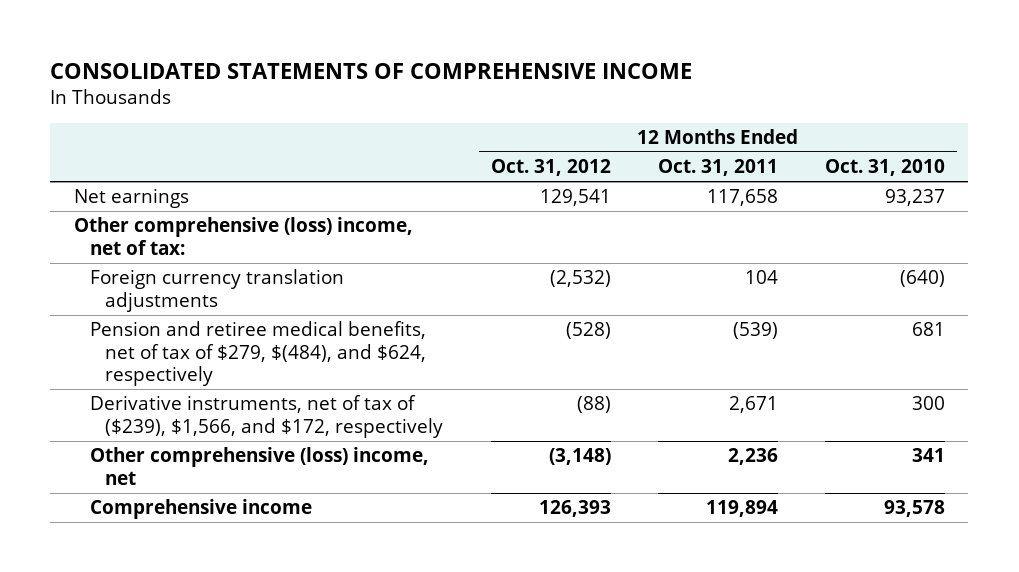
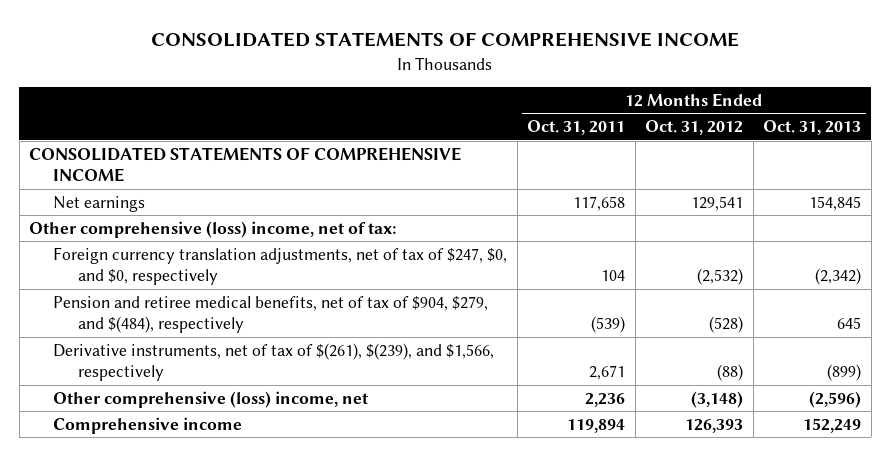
- | 12 Months Ended Oct. 31, 2012 | 12 Months Ended Oct. 31, 2011 | 12 Months Ended Oct. 31, 2010
+ | 12 Months Ended Oct. 31, 2011 | 12 Months Ended Oct. 31, 2012 | 12 Months Ended Oct. 31, 2013
+ CONSOLIDATED STATEMENTS OF COMPREHENSIVE INCOME
- Foreign currency translation adjustments | (2,532) | 104 | (640)
- Pension and retiree medical benefits, net of tax of $279, $(484), and $624, respectively | (528) | (539) | 681
- Derivative instruments, net of tax of ($239), $1,566, and $172, respectively | (88) | 2,671 | 300
+ Foreign currency translation adjustments, net of tax of $247, $0, and $0, respectively | 104 | (2,532) | (2,342)
+ Pension and retiree medical benefits, net of tax of $904, $279, and $(484), respectively | (539) | (528) | 645
+ Derivative instruments, net of tax of $(261), $(239), and $1,566, respectively | 2,671 | (88) | (899)

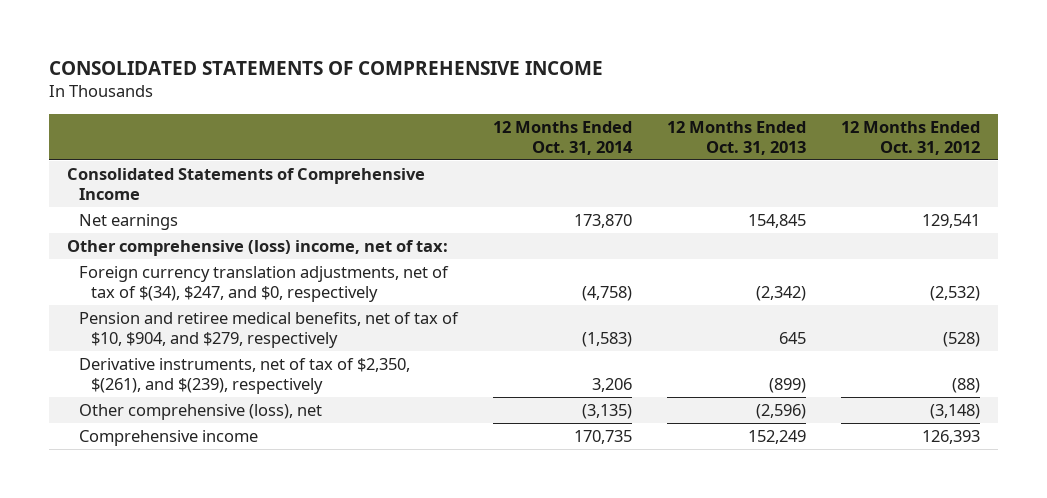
- | 12 Months Ended Oct. 31, 2011 | 12 Months Ended Oct. 31, 2012 | 12 Months Ended Oct. 31, 2013
+ | 12 Months Ended Oct. 31, 2014 | 12 Months Ended Oct. 31, 2013 | 12 Months Ended Oct. 31, 2012
- CONSOLIDATED STATEMENTS OF COMPREHENSIVE INCOME
+ Consolidated Statements of Comprehensive Income
- Foreign currency translation adjustments, net of tax of $247, $0, and $0, respectively | 104 | (2,532) | (2,342)
- Pension and retiree medical benefits, net of tax of $904, $279, and $(484), respectively | (539) | (528) | 645
- Derivative instruments, net of tax of $(261), $(239), and $1,566, respectively | 2,671 | (88) | (899)
- Other comprehensive (loss) income, net | 2,236 | (3,148) | (2,596)
+ Foreign currency translation adjustments, net of tax of $(34), $247, and $0, respectively | (4,758) | (2,342) | (2,532)
+ Pension and retiree medical benefits, net of tax of $10, $904, and $279, respectively | (1,583) | 645 | (528)
+ Derivative instruments, net of tax of $2,350, $(261), and $(239), respectively | 3,206 | (899) | (88)
+ Other comprehensive (loss), net | (3,135) | (2,596) | (3,148)

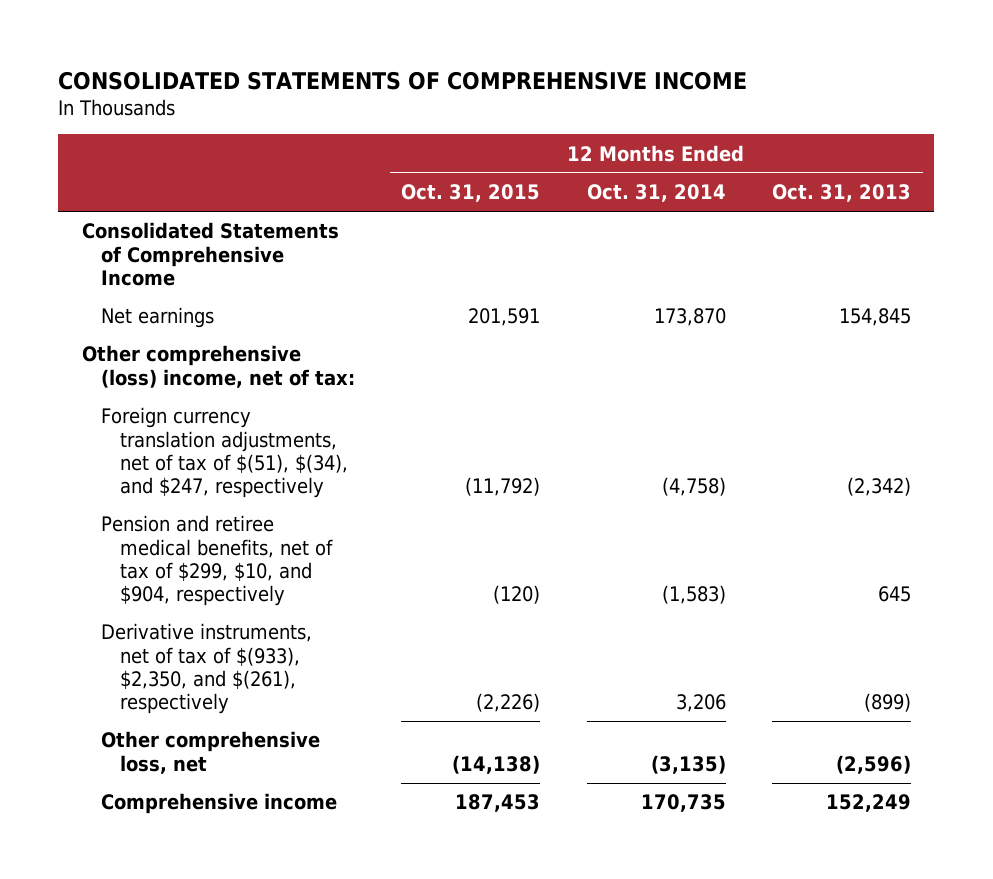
- | 12 Months Ended Oct. 31, 2014 | 12 Months Ended Oct. 31, 2013 | 12 Months Ended Oct. 31, 2012
+ | 12 Months Ended Oct. 31, 2015 | 12 Months Ended Oct. 31, 2014 | 12 Months Ended Oct. 31, 2013
- Foreign currency translation adjustments, net of tax of $(34), $247, and $0, respectively | (4,758) | (2,342) | (2,532)
- Pension and retiree medical benefits, net of tax of $10, $904, and $279, respectively | (1,583) | 645 | (528)
- Derivative instruments, net of tax of $2,350, $(261), and $(239), respectively | 3,206 | (899) | (88)
- Other comprehensive (loss), net | (3,135) | (2,596) | (3,148)
+ Foreign currency translation adjustments, net of tax of $(51), $(34), and $247, respectively | (11,792) | (4,758) | (2,342)
+ Pension and retiree medical benefits, net of tax of $299, $10, and $904, respectively | (120) | (1,583) | 645
+ Derivative instruments, net of tax of $(933), $2,350, and $(261), respectively | (2,226) | 3,206 | (899)
+ Other comprehensive loss, net | (14,138) | (3,135) | (2,596)

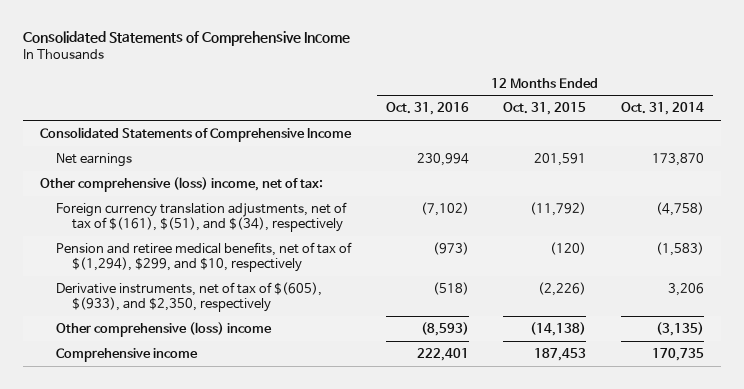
- CONSOLIDATED STATEMENTS OF COMPREHENSIVE INCOME
+ Consolidated Statements of Comprehensive Income
- | 12 Months Ended Oct. 31, 2015 | 12 Months Ended Oct. 31, 2014 | 12 Months Ended Oct. 31, 2013
+ | 12 Months Ended Oct. 31, 2016 | 12 Months Ended Oct. 31, 2015 | 12 Months Ended Oct. 31, 2014
- Foreign currency translation adjustments, net of tax of $(51), $(34), and $247, respectively | (11,792) | (4,758) | (2,342)
- Pension and retiree medical benefits, net of tax of $299, $10, and $904, respectively | (120) | (1,583) | 645
- Derivative instruments, net of tax of $(933), $2,350, and $(261), respectively | (2,226) | 3,206 | (899)
- Other comprehensive loss, net | (14,138) | (3,135) | (2,596)
+ Foreign currency translation adjustments, net of tax of $(161), $(51), and $(34), respectively | (7,102) | (11,792) | (4,758)
+ Pension and retiree medical benefits, net of tax of $(1,294), $299, and $10, respectively | (973) | (120) | (1,583)
+ Derivative instruments, net of tax of $(605), $(933), and $2,350, respectively | (518) | (2,226) | 3,206
+ Other comprehensive (loss) income | (8,593) | (14,138) | (3,135)

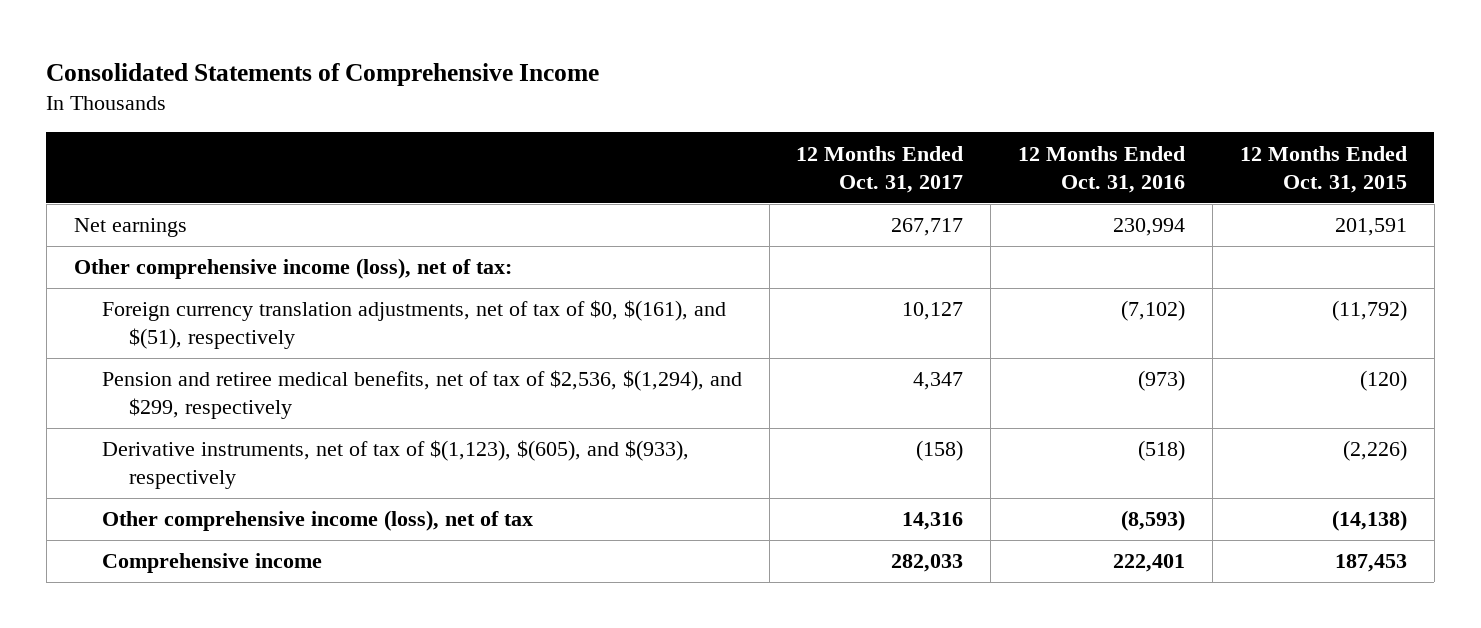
- | 12 Months Ended Oct. 31, 2016 | 12 Months Ended Oct. 31, 2015 | 12 Months Ended Oct. 31, 2014
+ | 12 Months Ended Oct. 31, 2017 | 12 Months Ended Oct. 31, 2016 | 12 Months Ended Oct. 31, 2015
- Consolidated Statements of Comprehensive Income
- Other comprehensive (loss) income, net of tax:
- Foreign currency translation adjustments, net of tax of $(161), $(51), and $(34), respectively | (7,102) | (11,792) | (4,758)
- Pension and retiree medical benefits, net of tax of $(1,294), $299, and $10, respectively | (973) | (120) | (1,583)
- Derivative instruments, net of tax of $(605), $(933), and $2,350, respectively | (518) | (2,226) | 3,206
- Other comprehensive (loss) income | (8,593) | (14,138) | (3,135)
+ Other comprehensive income (loss), net of tax:
+ Foreign currency translation adjustments, net of tax of $0, $(161), and $(51), respectively | 10,127 | (7,102) | (11,792)
+ Pension and retiree medical benefits, net of tax of $2,536, $(1,294), and $299, respectively | 4,347 | (973) | (120)
+ Derivative instruments, net of tax of $(1,123), $(605), and $(933), respectively | (158) | (518) | (2,226)
+ Other comprehensive income (loss), net of tax | 14,316 | (8,593) | (14,138)

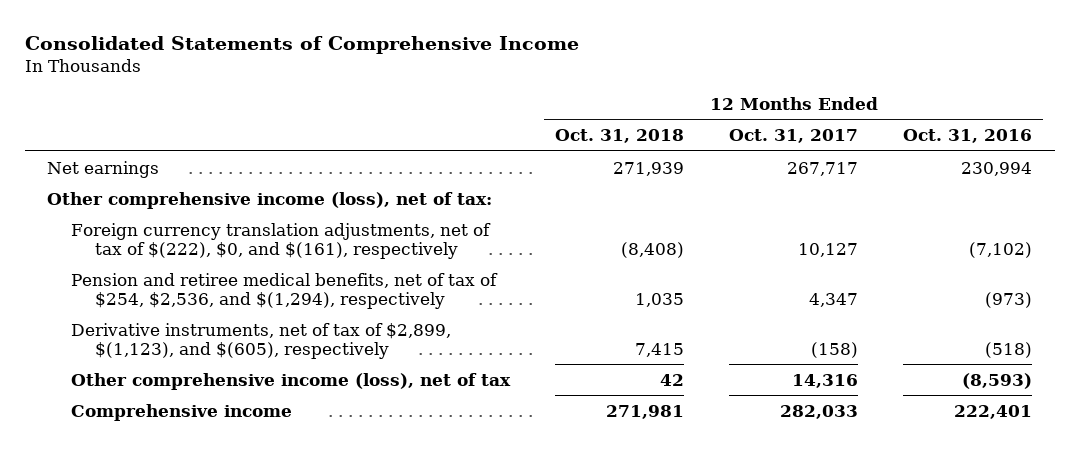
- | 12 Months Ended Oct. 31, 2017 | 12 Months Ended Oct. 31, 2016 | 12 Months Ended Oct. 31, 2015
+ | 12 Months Ended Oct. 31, 2018 | 12 Months Ended Oct. 31, 2017 | 12 Months Ended Oct. 31, 2016
- Foreign currency translation adjustments, net of tax of $0, $(161), and $(51), respectively | 10,127 | (7,102) | (11,792)
- Pension and retiree medical benefits, net of tax of $2,536, $(1,294), and $299, respectively | 4,347 | (973) | (120)
- Derivative instruments, net of tax of $(1,123), $(605), and $(933), respectively | (158) | (518) | (2,226)
+ Foreign currency translation adjustments, net of tax of $(222), $0, and $(161), respectively | (8,408) | 10,127 | (7,102)
+ Pension and retiree medical benefits, net of tax of $254, $2,536, and $(1,294), respectively | 1,035 | 4,347 | (973)
+ Derivative instruments, net of tax of $2,899, $(1,123), and $(605), respectively | 7,415 | (158) | (518)

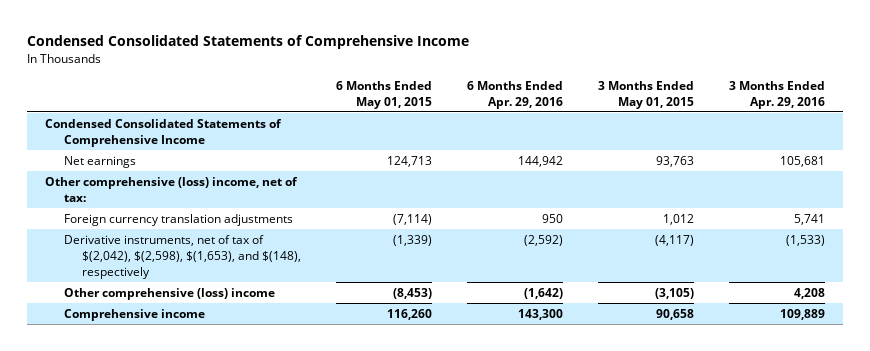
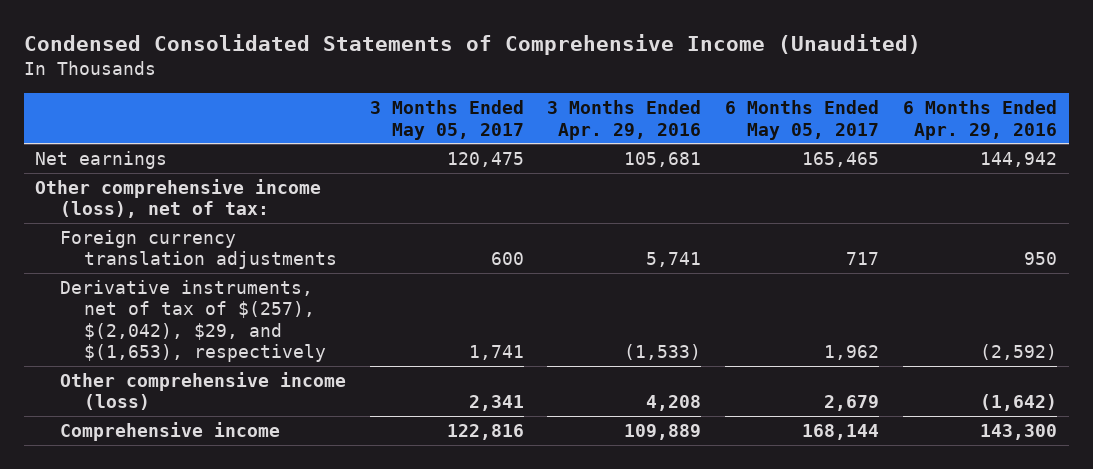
- Condensed Consolidated Statements of Comprehensive Income
+ Condensed Consolidated Statements of Comprehensive Income (Unaudited)
- | 6 Months Ended May 01, 2015 | 6 Months Ended Apr. 29, 2016 | 3 Months Ended May 01, 2015 | 3 Months Ended Apr. 29, 2016
+ | 3 Months Ended May 05, 2017 | 3 Months Ended Apr. 29, 2016 | 6 Months Ended May 05, 2017 | 6 Months Ended Apr. 29, 2016
- Condensed Consolidated Statements of Comprehensive Income
- Other comprehensive (loss) income, net of tax:
+ Other comprehensive income (loss), net of tax:
- Derivative instruments, net of tax of $(2,042), $(2,598), $(1,653), and $(148), respectively | (1,339) | (2,592) | (4,117) | (1,533)
- Other comprehensive (loss) income | (8,453) | (1,642) | (3,105) | 4,208
+ Derivative instruments, net of tax of $(257), $(2,042), $29, and $(1,653), respectively | 1,741 | (1,533) | 1,962 | (2,592)
+ Other comprehensive income (loss) | 2,341 | 4,208 | 2,679 | (1,642)

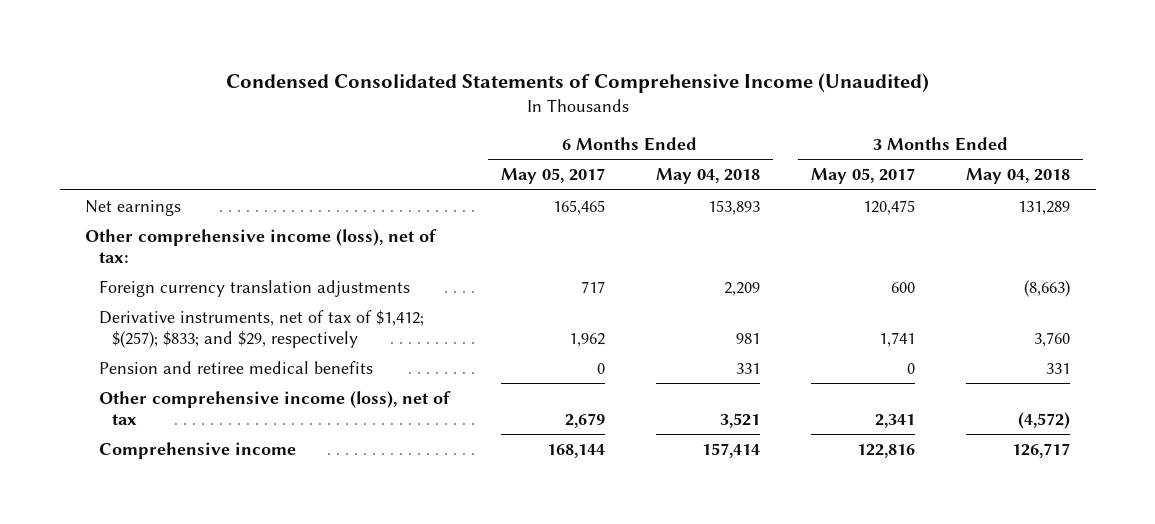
- | 3 Months Ended May 05, 2017 | 3 Months Ended Apr. 29, 2016 | 6 Months Ended May 05, 2017 | 6 Months Ended Apr. 29, 2016
+ | 6 Months Ended May 05, 2017 | 6 Months Ended May 04, 2018 | 3 Months Ended May 05, 2017 | 3 Months Ended May 04, 2018
- Derivative instruments, net of tax of $(257), $(2,042), $29, and $(1,653), respectively | 1,741 | (1,533) | 1,962 | (2,592)
- Other comprehensive income (loss) | 2,341 | 4,208 | 2,679 | (1,642)
+ Derivative instruments, net of tax of $1,412; $(257); $833; and $29, respectively | 1,962 | 981 | 1,741 | 3,760
+ Pension and retiree medical benefits | 0 | 331 | 0 | 331
+ Other comprehensive income (loss), net of tax | 2,679 | 3,521 | 2,341 | (4,572)

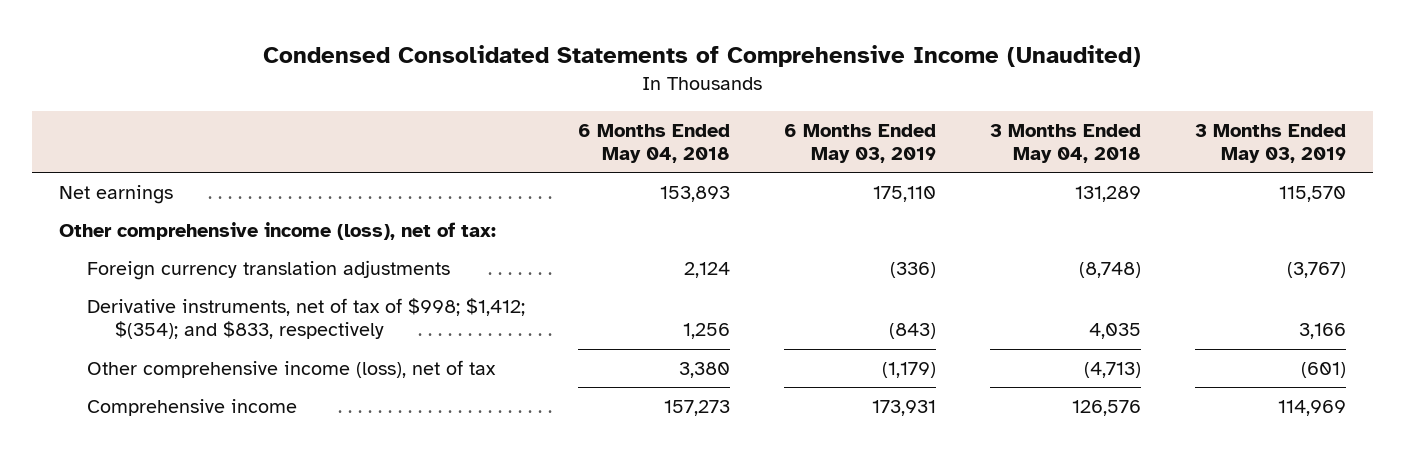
- | 6 Months Ended May 05, 2017 | 6 Months Ended May 04, 2018 | 3 Months Ended May 05, 2017 | 3 Months Ended May 04, 2018
+ | 6 Months Ended May 04, 2018 | 6 Months Ended May 03, 2019 | 3 Months Ended May 04, 2018 | 3 Months Ended May 03, 2019
- Foreign currency translation adjustments | 717 | 2,209 | 600 | (8,663)
- Derivative instruments, net of tax of $1,412; $(257); $833; and $29, respectively | 1,962 | 981 | 1,741 | 3,760
- Pension and retiree medical benefits | 0 | 331 | 0 | 331
- Other comprehensive income (loss), net of tax | 2,679 | 3,521 | 2,341 | (4,572)
- Comprehensive income | 168,144 | 157,414 | 122,816 | 126,717
+ Foreign currency translation adjustments | 2,124 | (336) | (8,748) | (3,767)
+ Derivative instruments, net of tax of $998; $1,412; $(354); and $833, respectively | 1,256 | (843) | 4,035 | 3,166
+ Other comprehensive income (loss), net of tax | 3,380 | (1,179) | (4,713) | (601)
+ Comprehensive income | 157,273 | 173,931 | 126,576 | 114,969

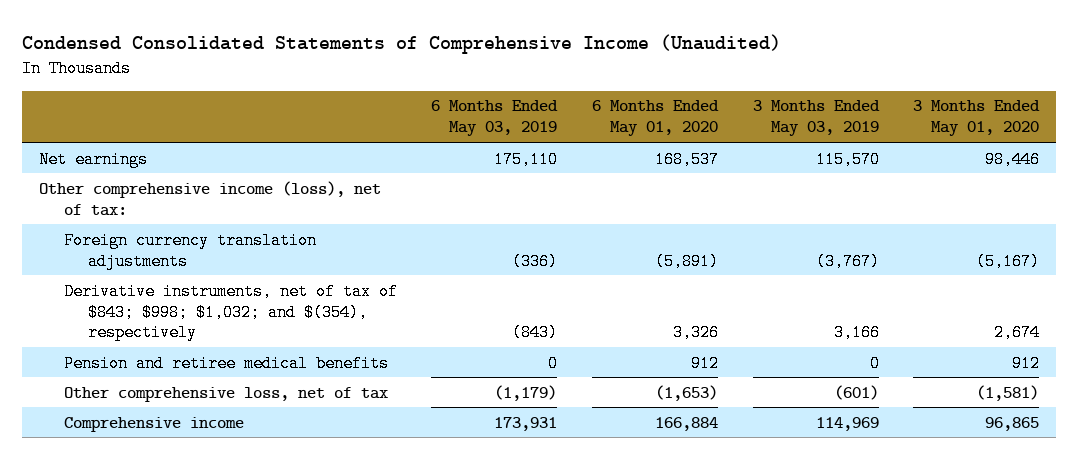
- | 6 Months Ended May 04, 2018 | 6 Months Ended May 03, 2019 | 3 Months Ended May 04, 2018 | 3 Months Ended May 03, 2019
+ | 6 Months Ended May 03, 2019 | 6 Months Ended May 01, 2020 | 3 Months Ended May 03, 2019 | 3 Months Ended May 01, 2020
- Derivative instruments, net of tax of $998; $1,412; $(354); and $833, respectively | 1,256 | (843) | 4,035 | 3,166
- Other comprehensive income (loss), net of tax | 3,380 | (1,179) | (4,713) | (601)
+ Derivative instruments, net of tax of $843; $998; $1,032; and $(354), respectively | (843) | 3,326 | 3,166 | 2,674
+ Pension and retiree medical benefits | 0 | 912 | 0 | 912
+ Other comprehensive loss, net of tax | (1,179) | (1,653) | (601) | (1,581)

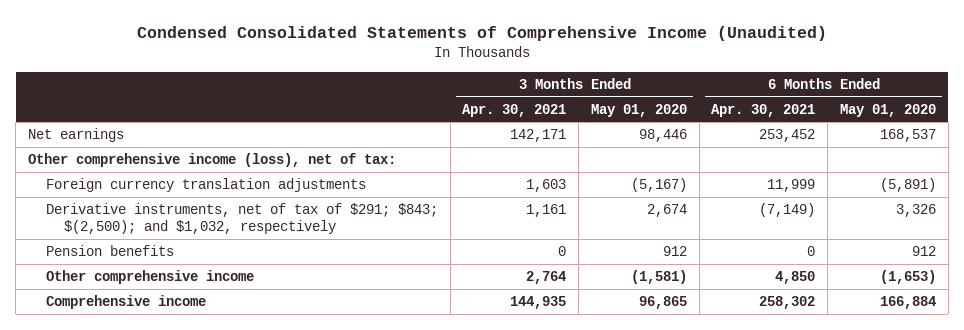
- | 6 Months Ended May 03, 2019 | 6 Months Ended May 01, 2020 | 3 Months Ended May 03, 2019 | 3 Months Ended May 01, 2020
+ | 3 Months Ended Apr. 30, 2021 | 3 Months Ended May 01, 2020 | 6 Months Ended Apr. 30, 2021 | 6 Months Ended May 01, 2020
- Derivative instruments, net of tax of $843; $998; $1,032; and $(354), respectively | (843) | 3,326 | 3,166 | 2,674
- Pension and retiree medical benefits | 0 | 912 | 0 | 912
- Other comprehensive loss, net of tax | (1,179) | (1,653) | (601) | (1,581)
+ Derivative instruments, net of tax of $291; $843; $(2,500); and $1,032, respectively | 1,161 | 2,674 | (7,149) | 3,326
+ Pension benefits | 0 | 912 | 0 | 912
+ Other comprehensive income | 2,764 | (1,581) | 4,850 | (1,653)

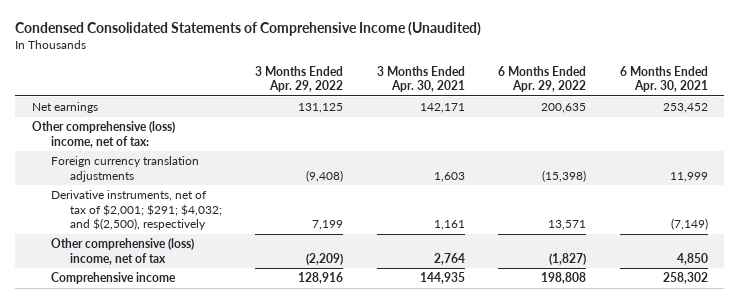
- | 3 Months Ended Apr. 30, 2021 | 3 Months Ended May 01, 2020 | 6 Months Ended Apr. 30, 2021 | 6 Months Ended May 01, 2020
+ | 3 Months Ended Apr. 29, 2022 | 3 Months Ended Apr. 30, 2021 | 6 Months Ended Apr. 29, 2022 | 6 Months Ended Apr. 30, 2021
- Other comprehensive income (loss), net of tax:
+ Other comprehensive (loss) income, net of tax:
- Derivative instruments, net of tax of $291; $843; $(2,500); and $1,032, respectively | 1,161 | 2,674 | (7,149) | 3,326
- Pension benefits | 0 | 912 | 0 | 912
- Other comprehensive income | 2,764 | (1,581) | 4,850 | (1,653)
+ Derivative instruments, net of tax of $2,001; $291; $4,032; and $(2,500), respectively | 7,199 | 1,161 | 13,571 | (7,149)
+ Other comprehensive (loss) income, net of tax | (2,209) | 2,764 | (1,827) | 4,850

